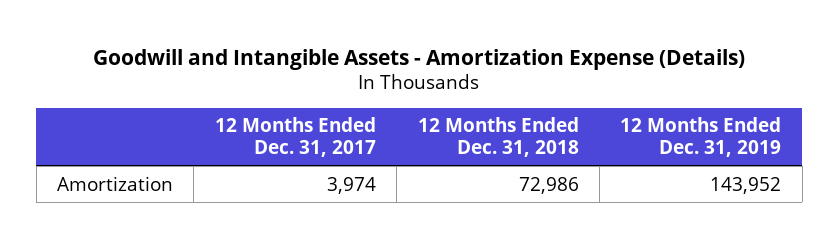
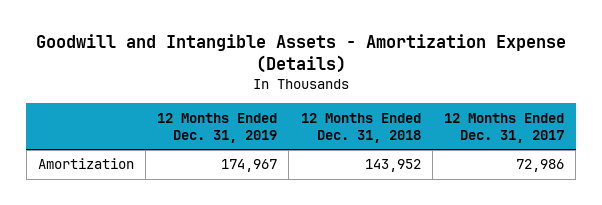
- | 12 Months Ended Dec. 31, 2017 | 12 Months Ended Dec. 31, 2018 | 12 Months Ended Dec. 31, 2019
+ | 12 Months Ended Dec. 31, 2019 | 12 Months Ended Dec. 31, 2018 | 12 Months Ended Dec. 31, 2017
- Amortization | 3,974 | 72,986 | 143,952
+ Amortization | 174,967 | 143,952 | 72,986

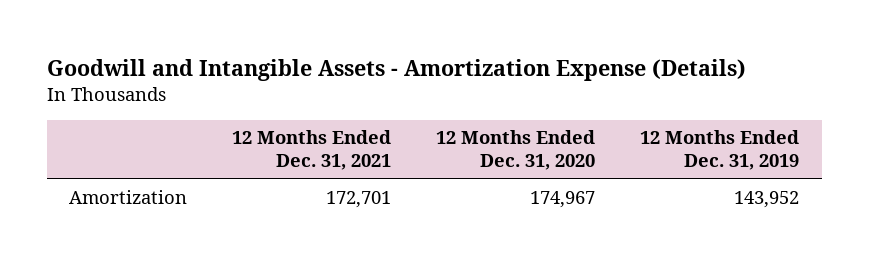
- | 12 Months Ended Dec. 31, 2019 | 12 Months Ended Dec. 31, 2018 | 12 Months Ended Dec. 31, 2017
+ | 12 Months Ended Dec. 31, 2021 | 12 Months Ended Dec. 31, 2020 | 12 Months Ended Dec. 31, 2019
- Amortization | 174,967 | 143,952 | 72,986
+ Amortization | 172,701 | 174,967 | 143,952

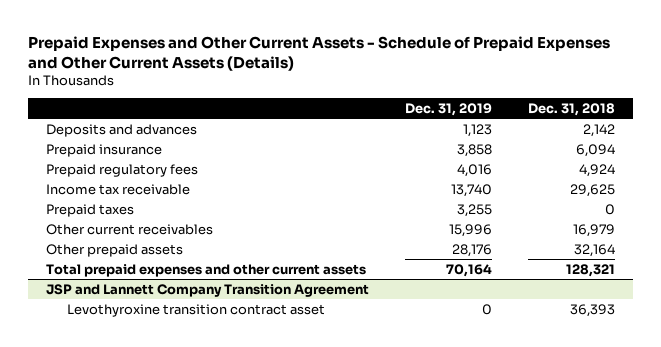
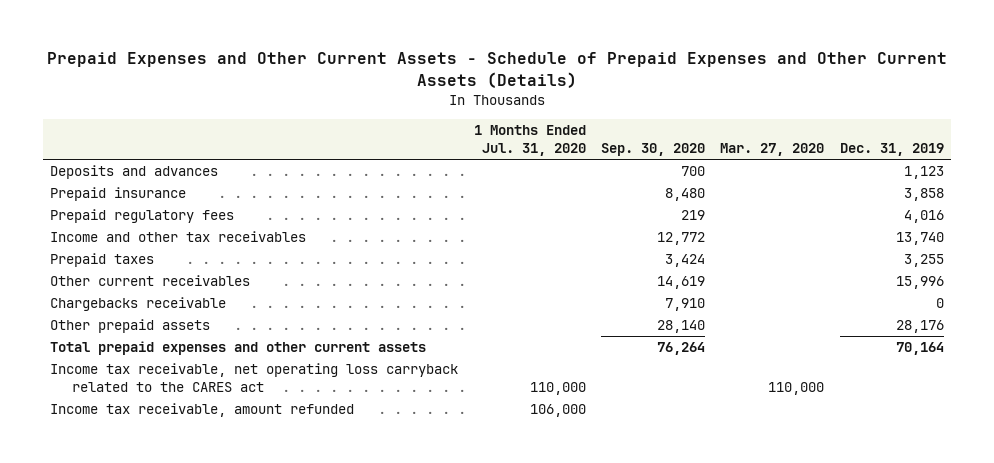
- | Dec. 31, 2019 | Dec. 31, 2018
+ | 1 Months Ended Jul. 31, 2020 | Sep. 30, 2020 | Mar. 27, 2020 | Dec. 31, 2019
- Income tax receivable | 13,740 | 29,625
+ Income and other tax receivables | | 12,772 | | 13,740
+ Chargebacks receivable | | 7,910 | | 0
- JSP and Lannett Company Transition Agreement
- Levothyroxine transition contract asset | 0 | 36,393
+ Income tax receivable, net operating loss carryback related to the CARES act | 110,000 | | 110,000 |
+ Income tax receivable, amount refunded | 106,000 | | |

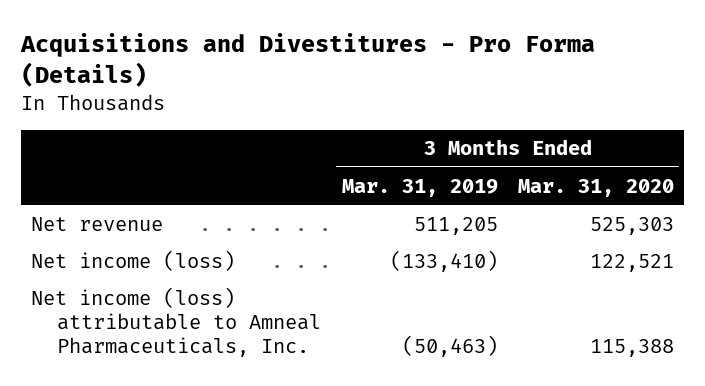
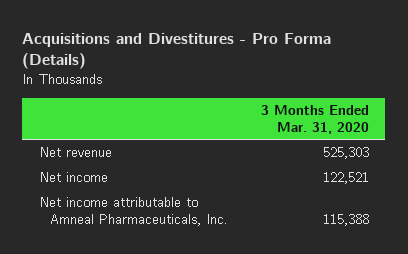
- | 3 Months Ended Mar. 31, 2019 | 3 Months Ended Mar. 31, 2020
+ | 3 Months Ended Mar. 31, 2020
- Net income (loss) | (133,410) | 122,521
- Net income (loss) attributable to Amneal Pharmaceuticals, Inc. | (50,463) | 115,388
+ Net income | 122,521
+ Net income attributable to Amneal Pharmaceuticals, Inc. | 115,388

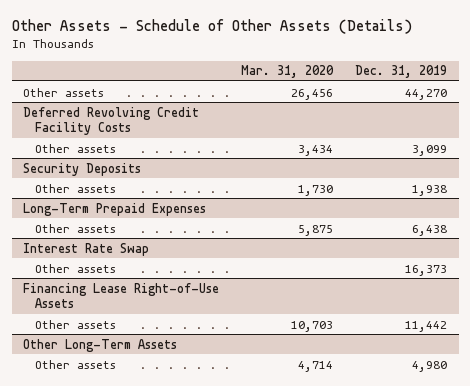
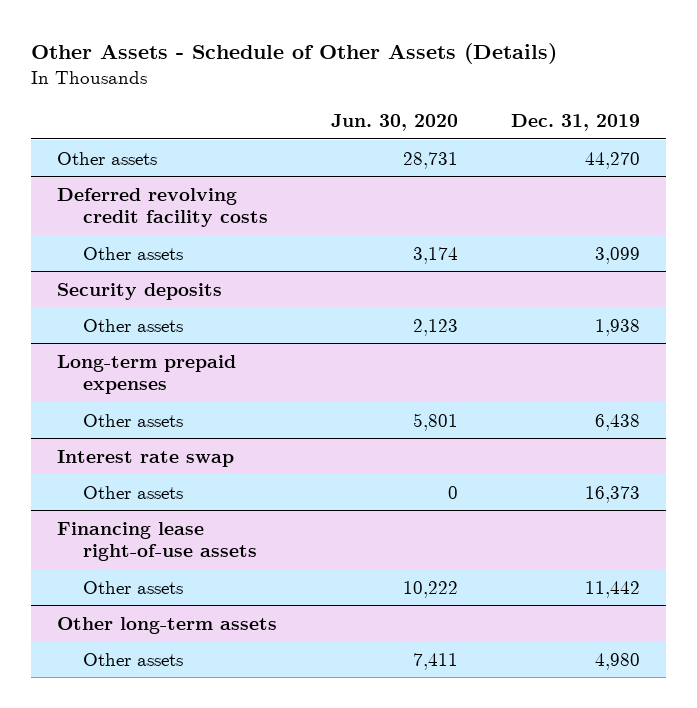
- | Mar. 31, 2020 | Dec. 31, 2019
+ | Jun. 30, 2020 | Dec. 31, 2019
- Deferred Revolving Credit Facility Costs
+ Deferred revolving credit facility costs
- Security Deposits
+ Security deposits
- Long-Term Prepaid Expenses
+ Long-term prepaid expenses
- Interest Rate Swap
+ Interest rate swap
- Financing Lease Right-of-Use Assets
+ Financing lease right-of-use assets
- Other Long-Term Assets
+ Other long-term assets

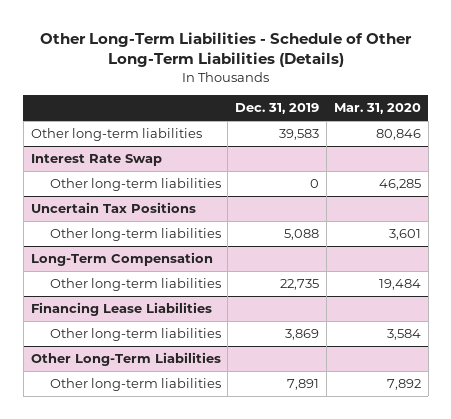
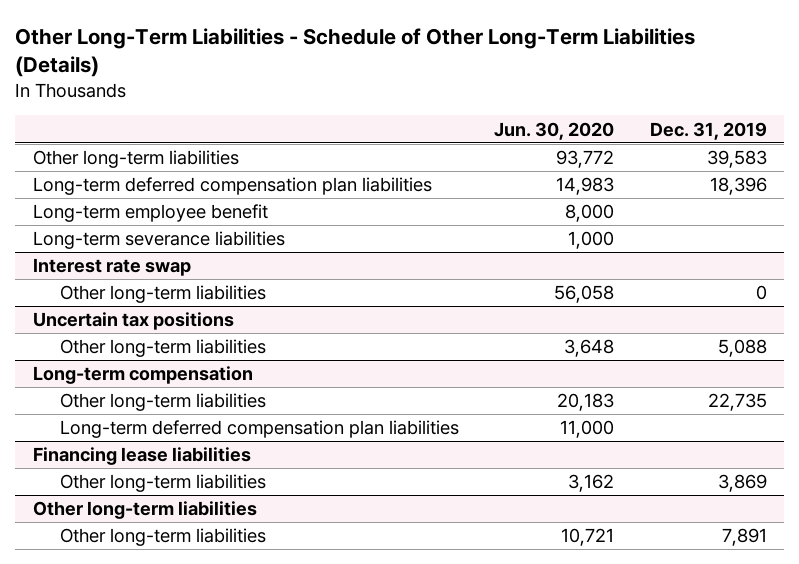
- | Dec. 31, 2019 | Mar. 31, 2020
+ | Jun. 30, 2020 | Dec. 31, 2019
- Interest Rate Swap
+ Long-term deferred compensation plan liabilities | 14,983 | 18,396
+ Long-term employee benefit | 8,000 |
+ Long-term severance liabilities | 1,000 |
+ Interest rate swap
- Uncertain Tax Positions
+ Uncertain tax positions
- Long-Term Compensation
+ Long-term compensation
- Financing Lease Liabilities
+ Long-term deferred compensation plan liabilities | 11,000 |
+ Financing lease liabilities
- Other Long-Term Liabilities
+ Other long-term liabilities

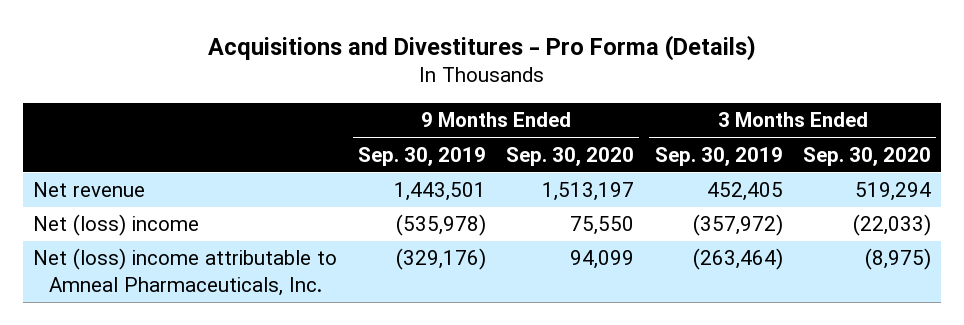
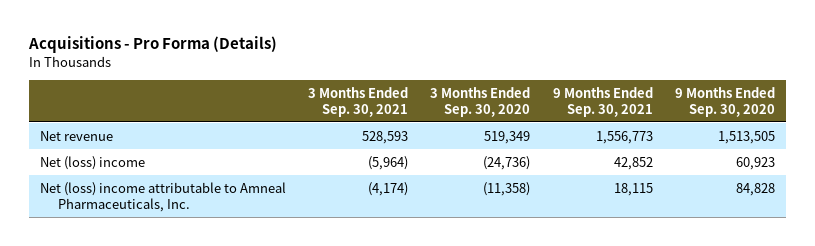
- Acquisitions and Divestitures - Pro Forma (Details)
+ Acquisitions - Pro Forma (Details)
- | 9 Months Ended Sep. 30, 2019 | 9 Months Ended Sep. 30, 2020 | 3 Months Ended Sep. 30, 2019 | 3 Months Ended Sep. 30, 2020
+ | 3 Months Ended Sep. 30, 2021 | 3 Months Ended Sep. 30, 2020 | 9 Months Ended Sep. 30, 2021 | 9 Months Ended Sep. 30, 2020
- Net revenue | 1,443,501 | 1,513,197 | 452,405 | 519,294
- Net (loss) income | (535,978) | 75,550 | (357,972) | (22,033)
- Net (loss) income attributable to Amneal Pharmaceuticals, Inc. | (329,176) | 94,099 | (263,464) | (8,975)
+ Net revenue | 528,593 | 519,349 | 1,556,773 | 1,513,505
+ Net (loss) income | (5,964) | (24,736) | 42,852 | 60,923
+ Net (loss) income attributable to Amneal Pharmaceuticals, Inc. | (4,174) | (11,358) | 18,115 | 84,828

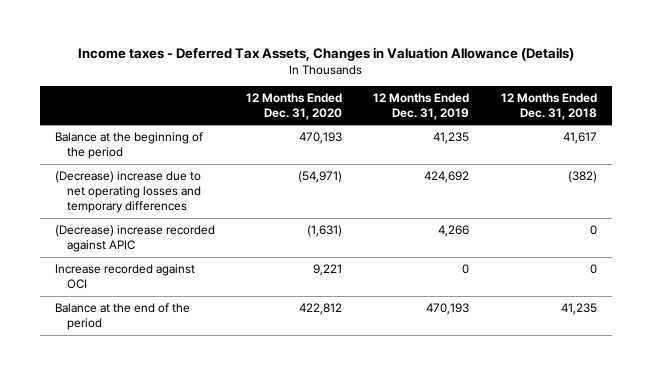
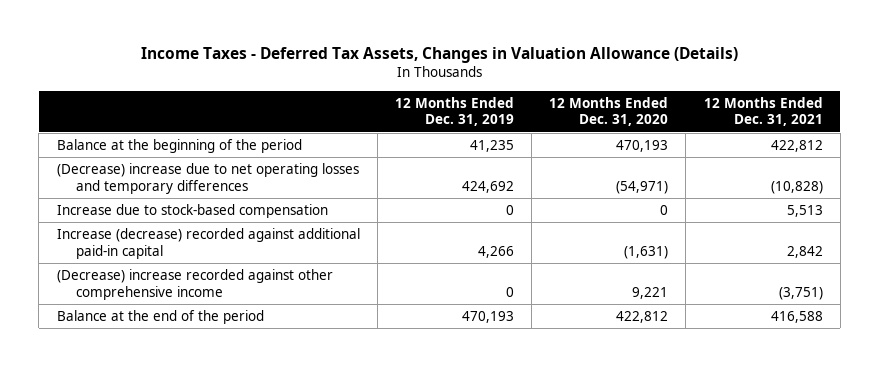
- Income taxes - Deferred Tax Assets, Changes in Valuation Allowance (Details)
+ Income Taxes - Deferred Tax Assets, Changes in Valuation Allowance (Details)
- | 12 Months Ended Dec. 31, 2020 | 12 Months Ended Dec. 31, 2019 | 12 Months Ended Dec. 31, 2018
+ | 12 Months Ended Dec. 31, 2019 | 12 Months Ended Dec. 31, 2020 | 12 Months Ended Dec. 31, 2021
- (Decrease) increase recorded against APIC | (1,631) | 4,266 | 0
- Increase recorded against OCI | 9,221 | 0 | 0
+ Increase due to stock-based compensation | 0 | 0 | 5,513
+ Increase (decrease) recorded against additional paid-in capital | 4,266 | (1,631) | 2,842
+ (Decrease) increase recorded against other comprehensive income | 0 | 9,221 | (3,751)

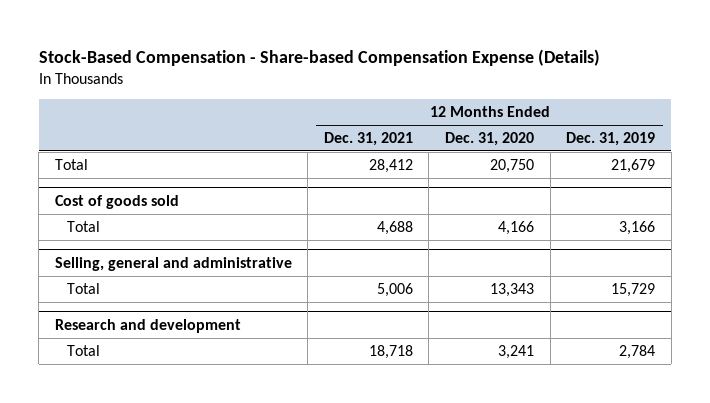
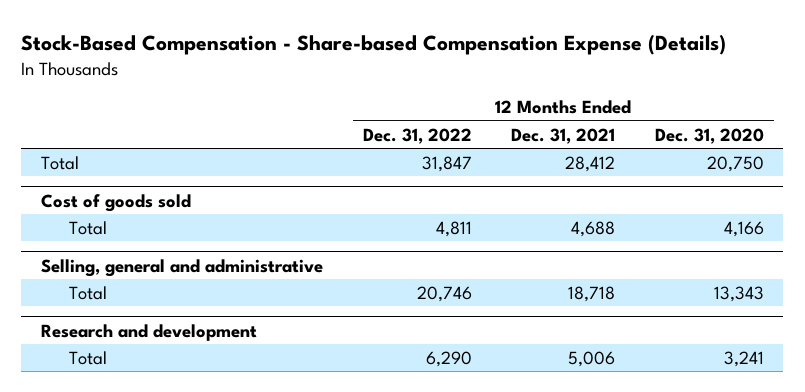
- | 12 Months Ended Dec. 31, 2021 | 12 Months Ended Dec. 31, 2020 | 12 Months Ended Dec. 31, 2019
+ | 12 Months Ended Dec. 31, 2022 | 12 Months Ended Dec. 31, 2021 | 12 Months Ended Dec. 31, 2020
@ Selling, general and administrative
- Total | 5,006 | 13,343 | 15,729
+ Total | 20,746 | 18,718 | 13,343
@ Research and development
- Total | 18,718 | 3,241 | 2,784
+ Total | 6,290 | 5,006 | 3,241

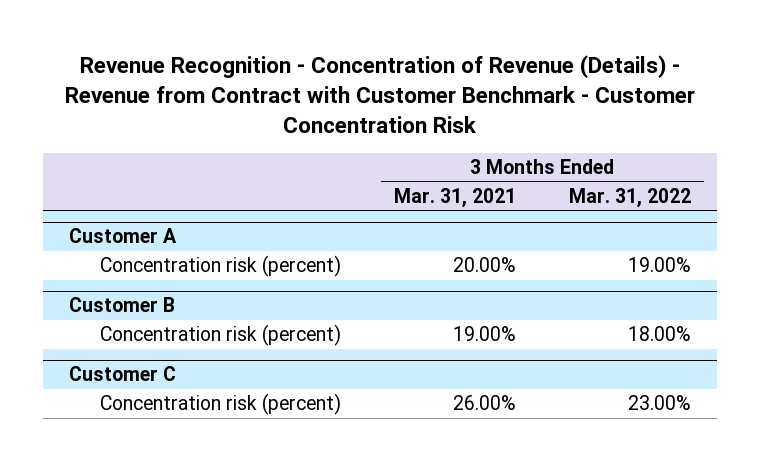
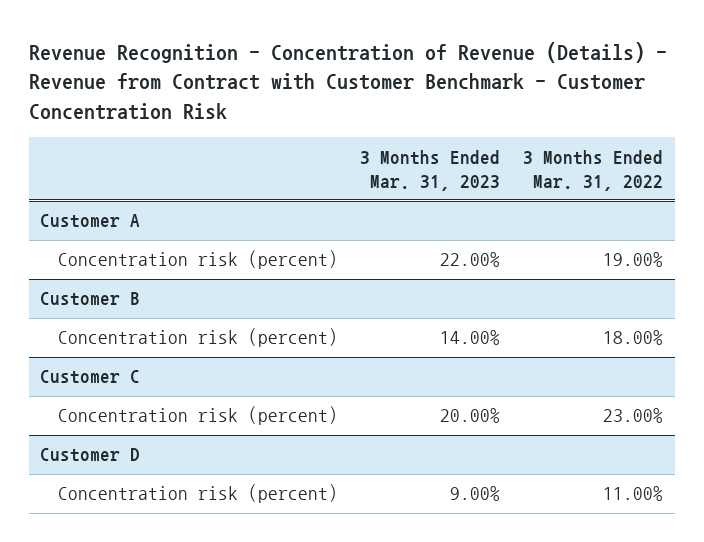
- | 3 Months Ended Mar. 31, 2021 | 3 Months Ended Mar. 31, 2022
+ | 3 Months Ended Mar. 31, 2023 | 3 Months Ended Mar. 31, 2022
+ Customer D
+ Concentration risk (percent) | 9.00% | 11.00%

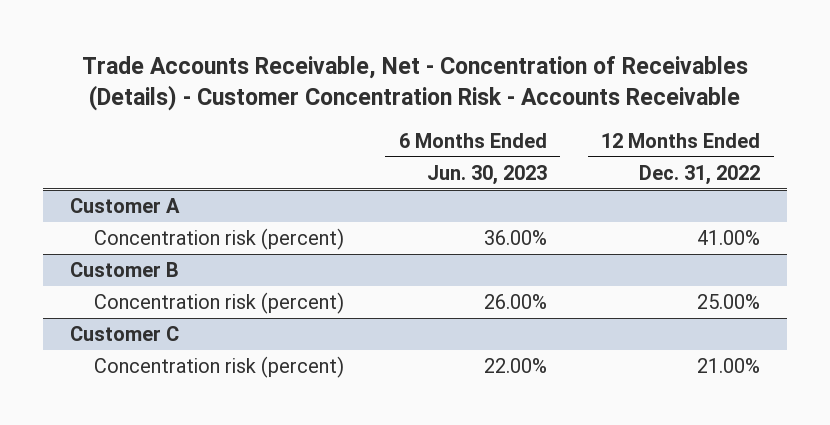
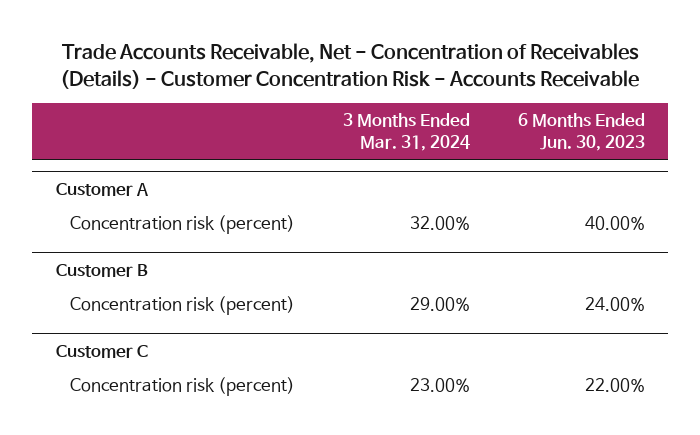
- | 6 Months Ended Jun. 30, 2023 | 12 Months Ended Dec. 31, 2022
+ | 3 Months Ended Mar. 31, 2024 | 6 Months Ended Jun. 30, 2023
@ Customer A
- Concentration risk (percent) | 36.00% | 41.00%
+ Concentration risk (percent) | 32.00% | 40.00%
@ Customer B
- Concentration risk (percent) | 26.00% | 25.00%
+ Concentration risk (percent) | 29.00% | 24.00%

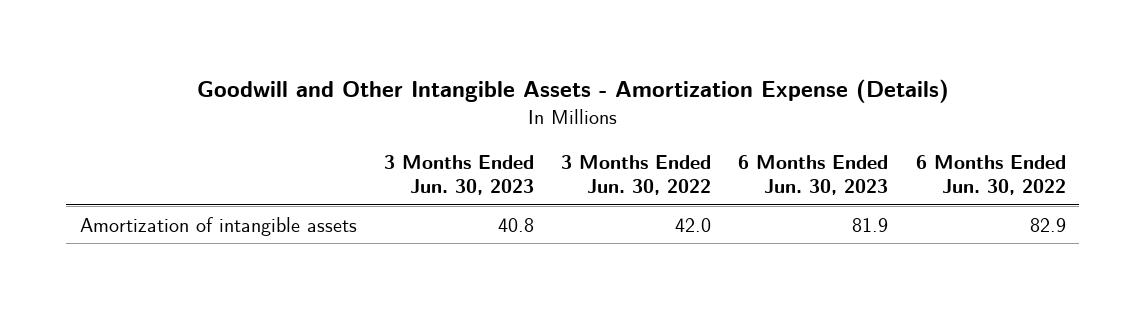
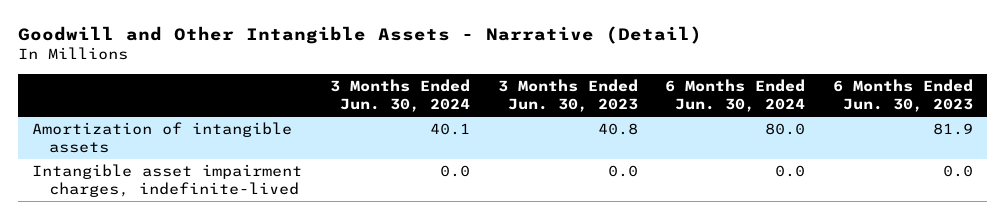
- Goodwill and Other Intangible Assets - Amortization Expense (Details)
+ Goodwill and Other Intangible Assets - Narrative (Detail)
- | 3 Months Ended Jun. 30, 2023 | 3 Months Ended Jun. 30, 2022 | 6 Months Ended Jun. 30, 2023 | 6 Months Ended Jun. 30, 2022
+ | 3 Months Ended Jun. 30, 2024 | 3 Months Ended Jun. 30, 2023 | 6 Months Ended Jun. 30, 2024 | 6 Months Ended Jun. 30, 2023
+ Intangible asset impairment charges, indefinite-lived | 0.0 | 0.0 | 0.0 | 0.0

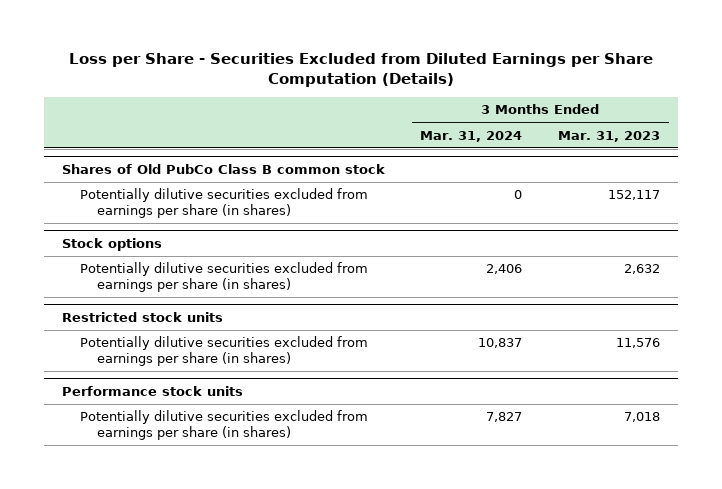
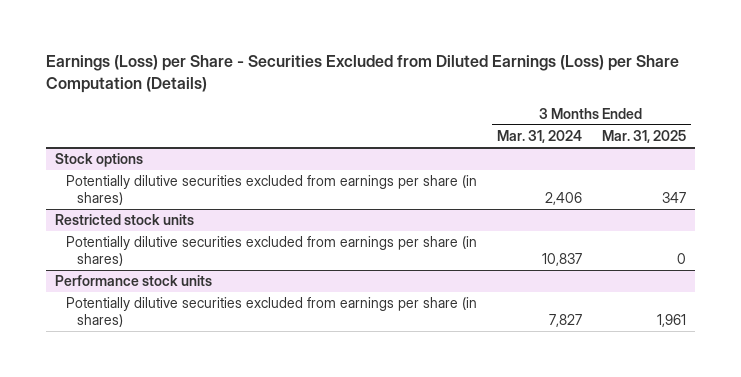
- Loss per Share - Securities Excluded from Diluted Earnings per Share Computation (Details)
+ Earnings (Loss) per Share - Securities Excluded from Diluted Earnings (Loss) per Share Computation (Details)
- | 3 Months Ended Mar. 31, 2024 | 3 Months Ended Mar. 31, 2023
+ | 3 Months Ended Mar. 31, 2024 | 3 Months Ended Mar. 31, 2025
- Shares of Old PubCo Class B common stock
- Potentially dilutive securities excluded from earnings per share (in shares) | 0 | 152,117

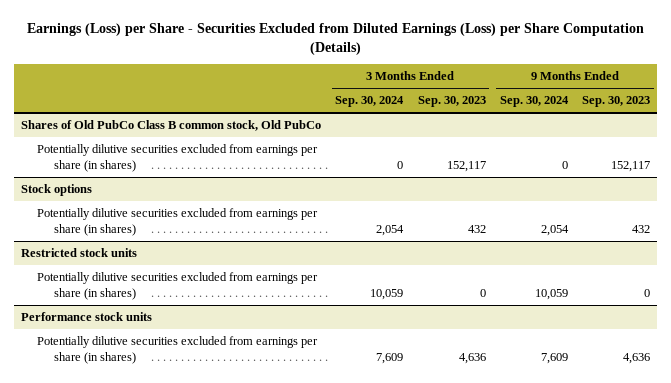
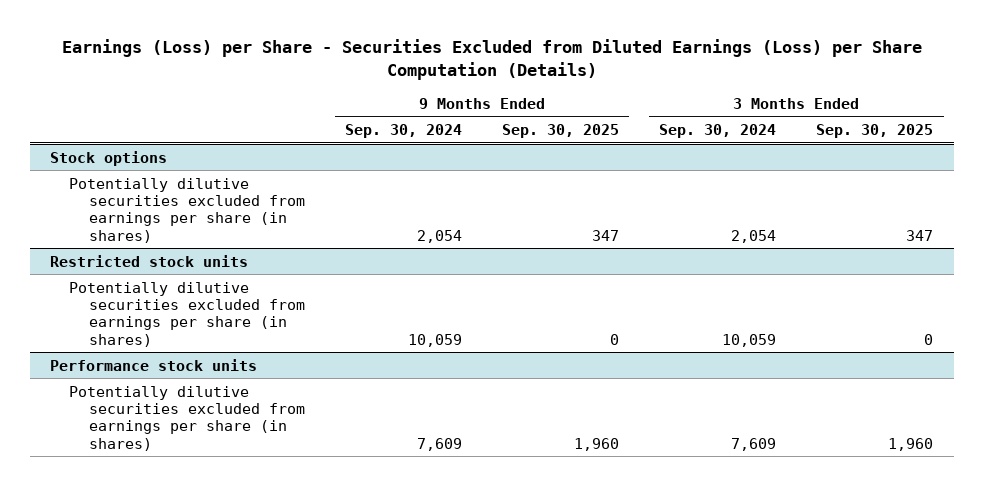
- | 3 Months Ended Sep. 30, 2024 | 3 Months Ended Sep. 30, 2023 | 9 Months Ended Sep. 30, 2024 | 9 Months Ended Sep. 30, 2023
+ | 9 Months Ended Sep. 30, 2024 | 9 Months Ended Sep. 30, 2025 | 3 Months Ended Sep. 30, 2024 | 3 Months Ended Sep. 30, 2025
- Shares of Old PubCo Class B common stock, Old PubCo
- Potentially dilutive securities excluded from earnings per share (in shares) | 0 | 152,117 | 0 | 152,117

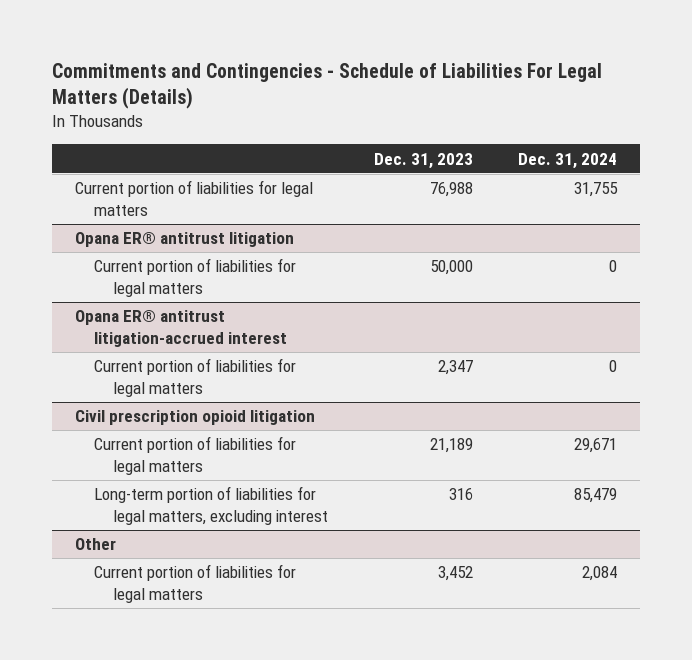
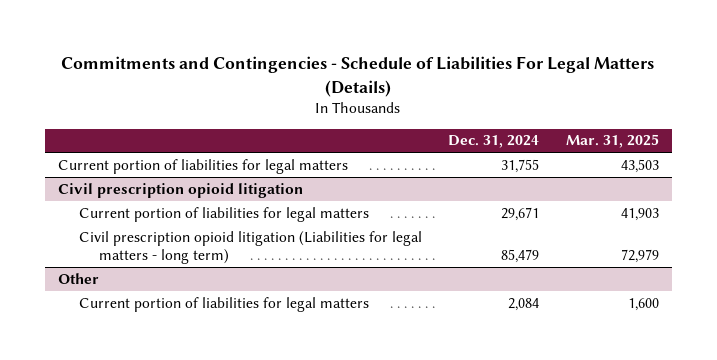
- | Dec. 31, 2023 | Dec. 31, 2024
+ | Dec. 31, 2024 | Mar. 31, 2025
- Opana ER® antitrust litigation
- Current portion of liabilities for legal matters | 50,000 | 0
- Opana ER® antitrust litigation-accrued interest
- Current portion of liabilities for legal matters | 2,347 | 0
@ Civil prescription opioid litigation
- Long-term portion of liabilities for legal matters, excluding interest | 316 | 85,479
+ Civil prescription opioid litigation (Liabilities for legal matters - long term) | 85,479 | 72,979

